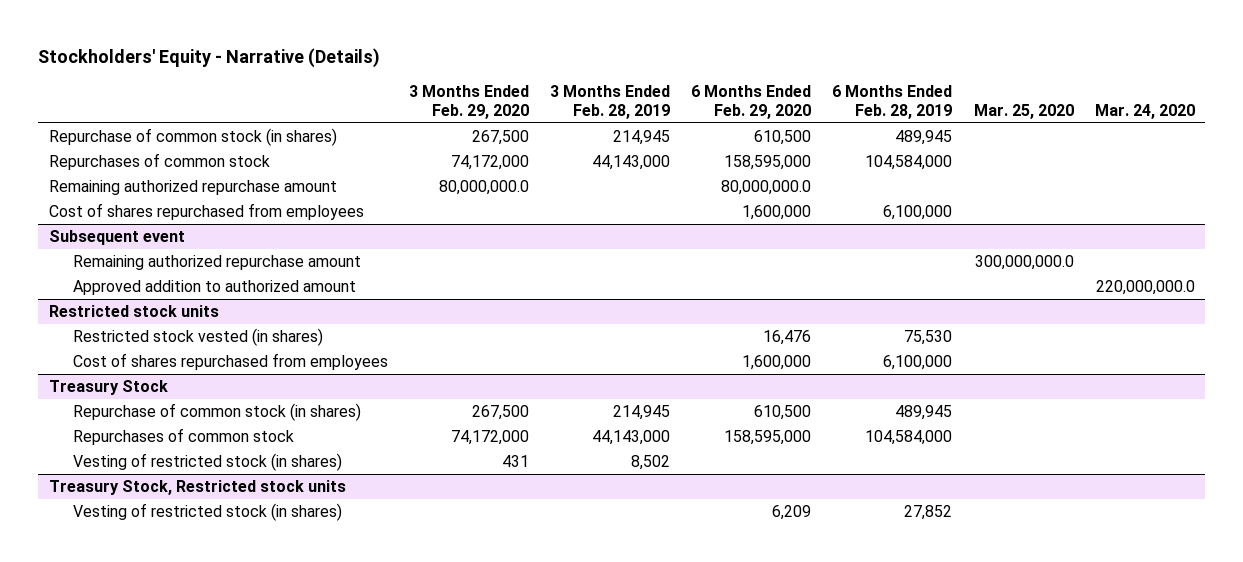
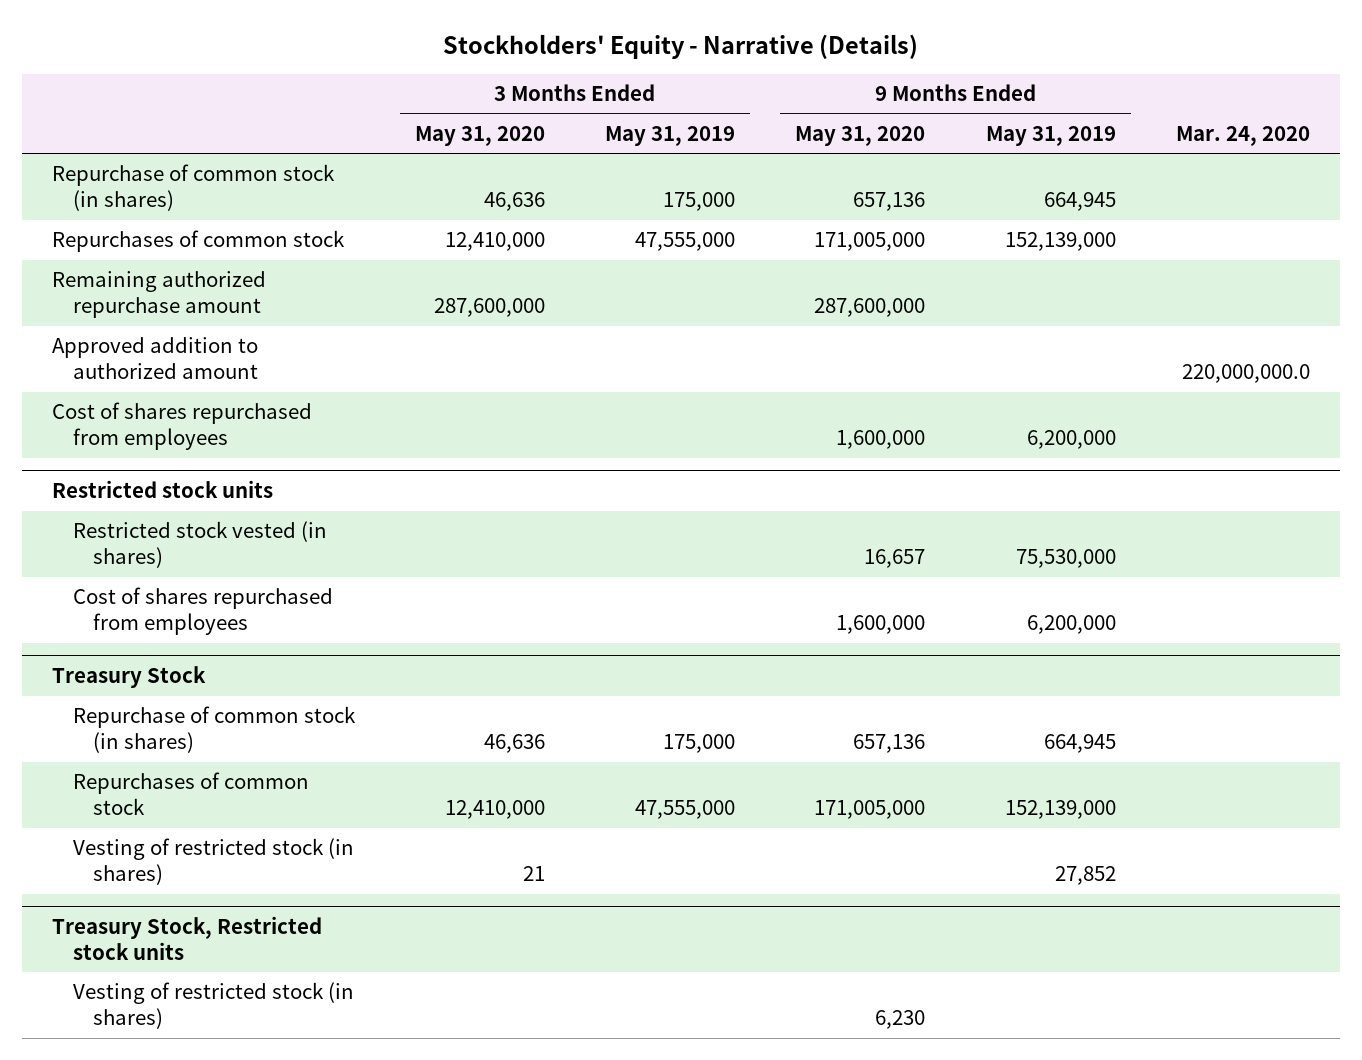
- | 3 Months Ended Feb. 29, 2020 | 3 Months Ended Feb. 28, 2019 | 6 Months Ended Feb. 29, 2020 | 6 Months Ended Feb. 28, 2019 | Mar. 25, 2020 | Mar. 24, 2020
+ | 3 Months Ended May 31, 2020 | 3 Months Ended May 31, 2019 | 9 Months Ended May 31, 2020 | 9 Months Ended May 31, 2019 | Mar. 24, 2020
+ Approved addition to authorized amount | | | | | 220,000,000.0
- Subsequent event
- Remaining authorized repurchase amount | | | | | 300,000,000.0 |
- Approved addition to authorized amount | | | | | | 220,000,000.0

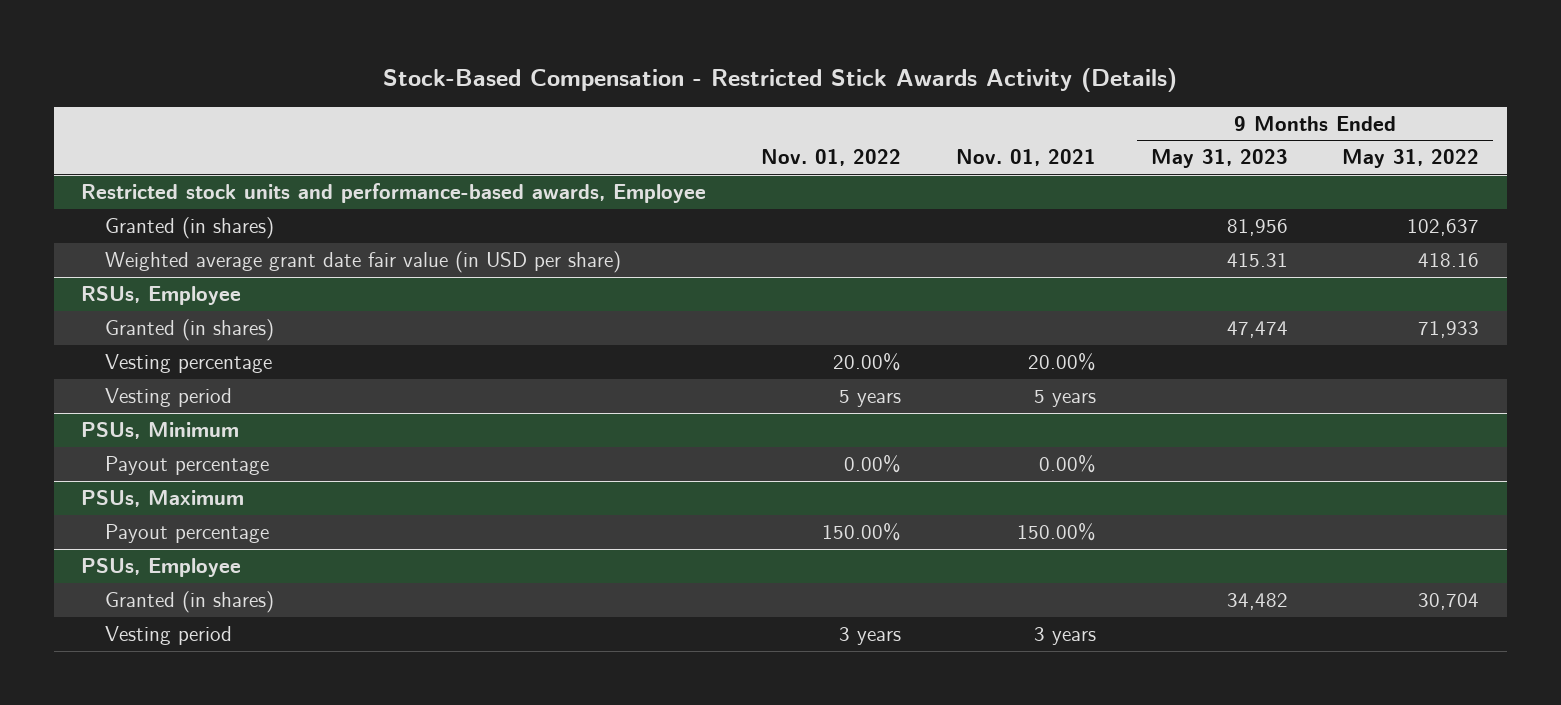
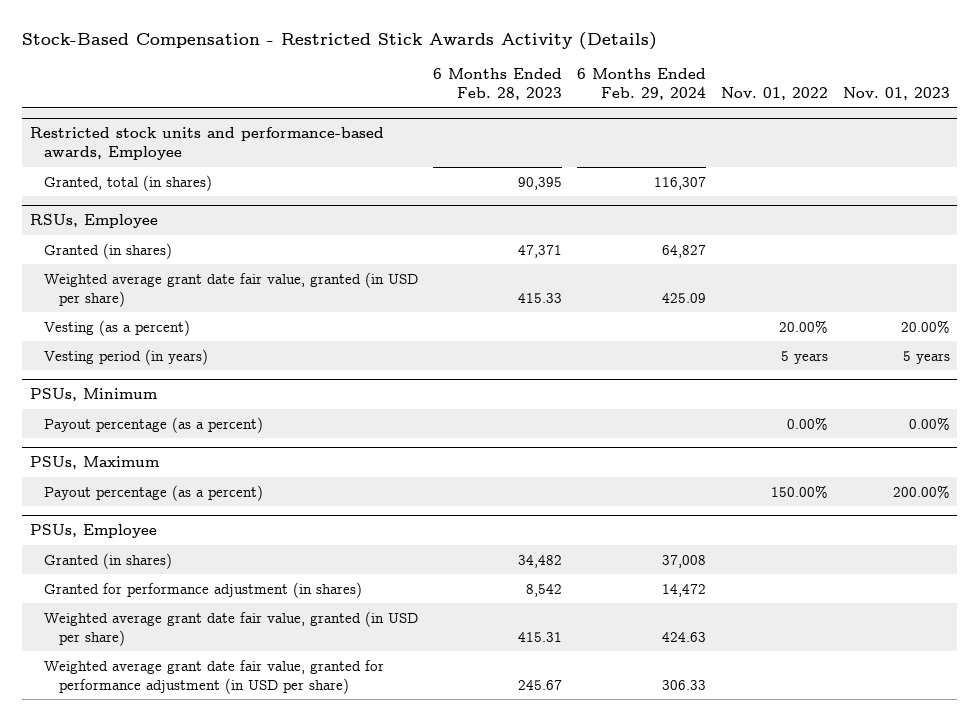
- | Nov. 01, 2022 | Nov. 01, 2021 | 9 Months Ended May 31, 2023 | 9 Months Ended May 31, 2022
+ | 6 Months Ended Feb. 28, 2023 | 6 Months Ended Feb. 29, 2024 | Nov. 01, 2022 | Nov. 01, 2023
@ Restricted stock units and performance-based awards, Employee
- Granted (in shares) | | | 81,956 | 102,637
- Weighted average grant date fair value (in USD per share) | | | 415.31 | 418.16
+ Granted, total (in shares) | 90,395 | 116,307 | |
@ RSUs, Employee
- Vesting percentage | 20.00% | 20.00% | |
- Vesting period | 5 years | 5 years | |
+ Weighted average grant date fair value, granted (in USD per share) | 415.33 | 425.09 | |
+ Vesting (as a percent) | | | 20.00% | 20.00%
+ Vesting period (in years) | | | 5 years | 5 years
@ PSUs, Minimum
- Payout percentage | 0.00% | 0.00% | |
+ Payout percentage (as a percent) | | | 0.00% | 0.00%
@ PSUs, Maximum
- Payout percentage | 150.00% | 150.00% | |
+ Payout percentage (as a percent) | | | 150.00% | 200.00%
@ PSUs, Employee
- Vesting period | 3 years | 3 years | |
+ Granted for performance adjustment (in shares) | 8,542 | 14,472 | |
+ Weighted average grant date fair value, granted (in USD per share) | 415.31 | 424.63 | |
+ Weighted average grant date fair value, granted for performance adjustment (in USD per share) | 245.67 | 306.33 | |

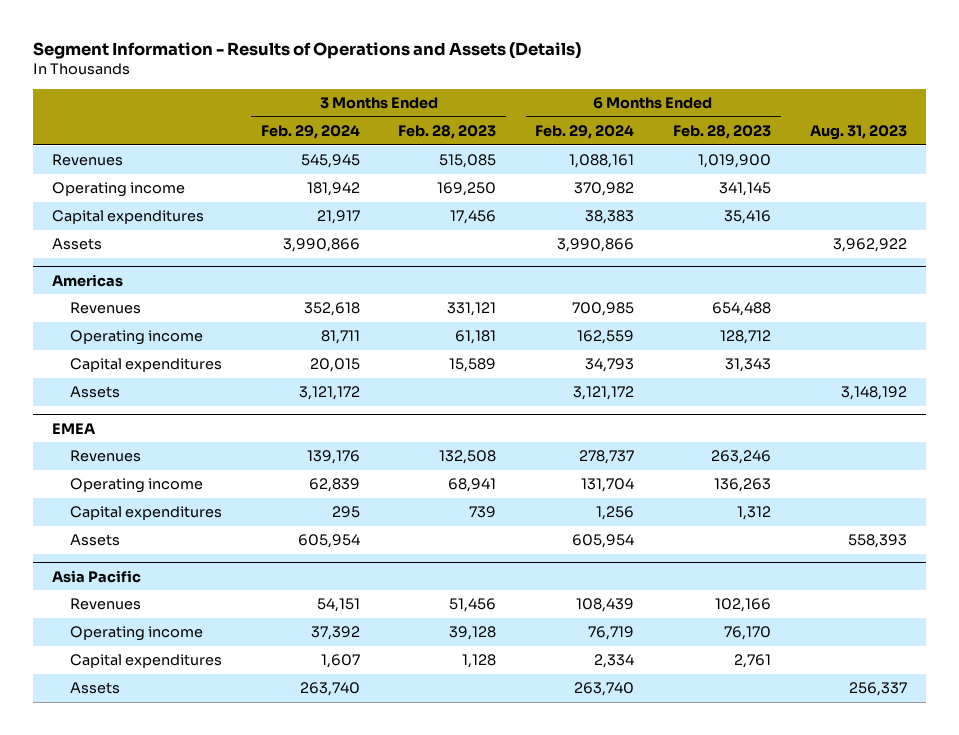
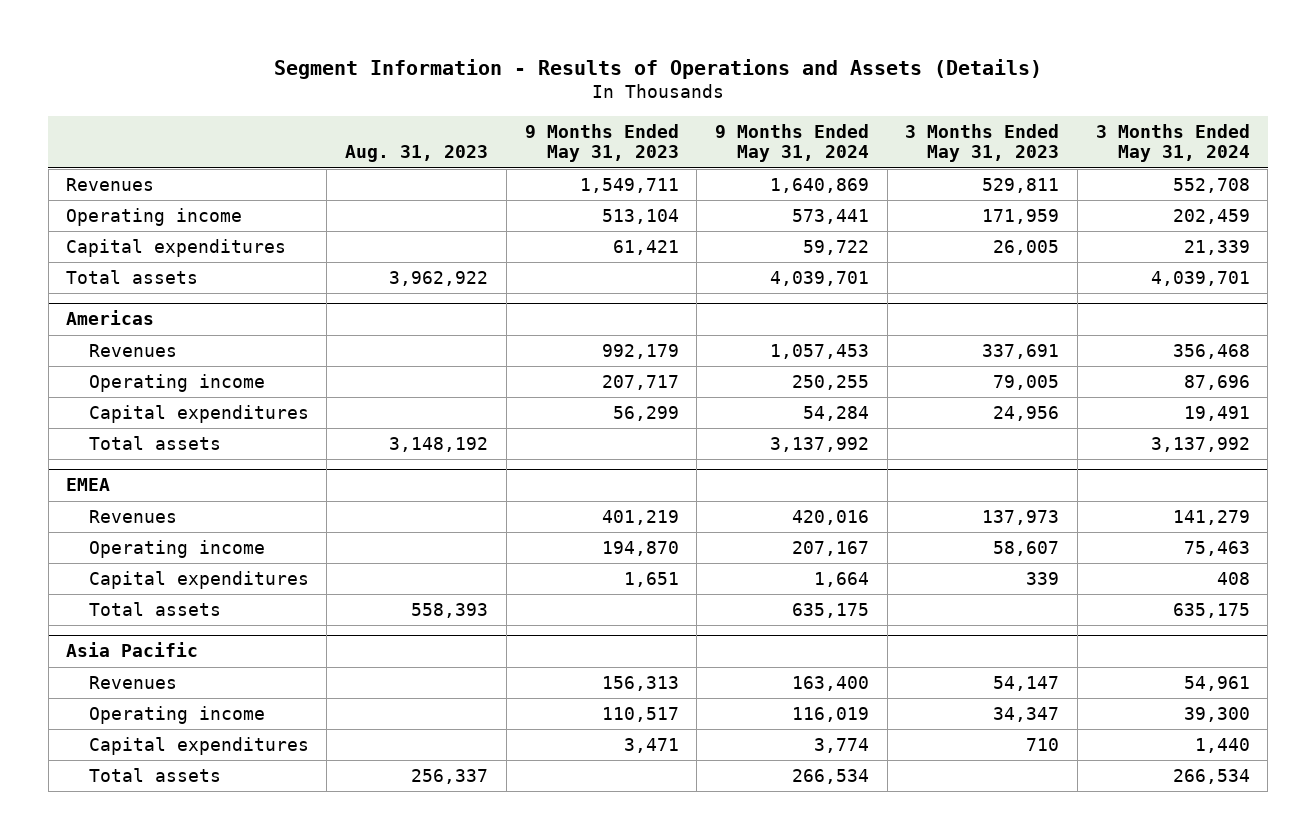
- | 3 Months Ended Feb. 29, 2024 | 3 Months Ended Feb. 28, 2023 | 6 Months Ended Feb. 29, 2024 | 6 Months Ended Feb. 28, 2023 | Aug. 31, 2023
+ | Aug. 31, 2023 | 9 Months Ended May 31, 2023 | 9 Months Ended May 31, 2024 | 3 Months Ended May 31, 2023 | 3 Months Ended May 31, 2024
- Assets | 3,990,866 | | 3,990,866 | | 3,962,922
+ Total assets | 3,962,922 | | 4,039,701 | | 4,039,701
@ Americas
- Assets | 3,121,172 | | 3,121,172 | | 3,148,192
+ Total assets | 3,148,192 | | 3,137,992 | | 3,137,992
@ EMEA
- Assets | 605,954 | | 605,954 | | 558,393
+ Total assets | 558,393 | | 635,175 | | 635,175
@ Asia Pacific
- Assets | 263,740 | | 263,740 | | 256,337
+ Total assets | 256,337 | | 266,534 | | 266,534

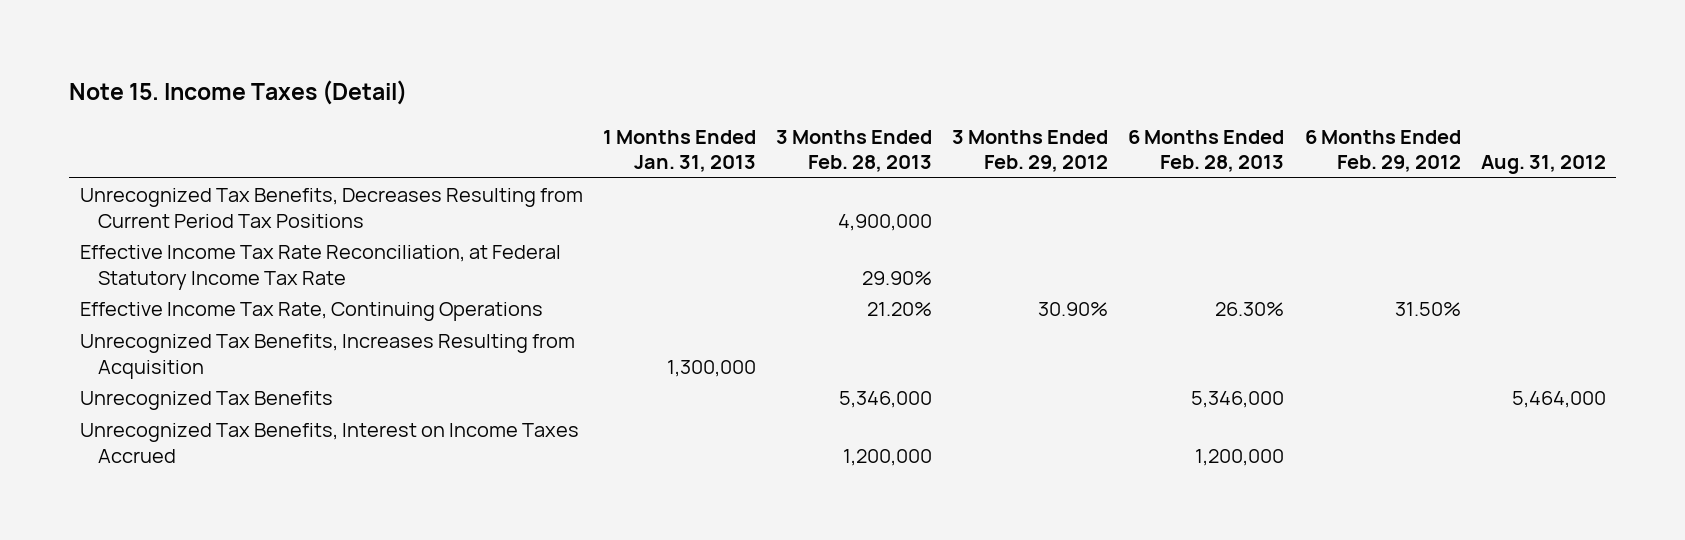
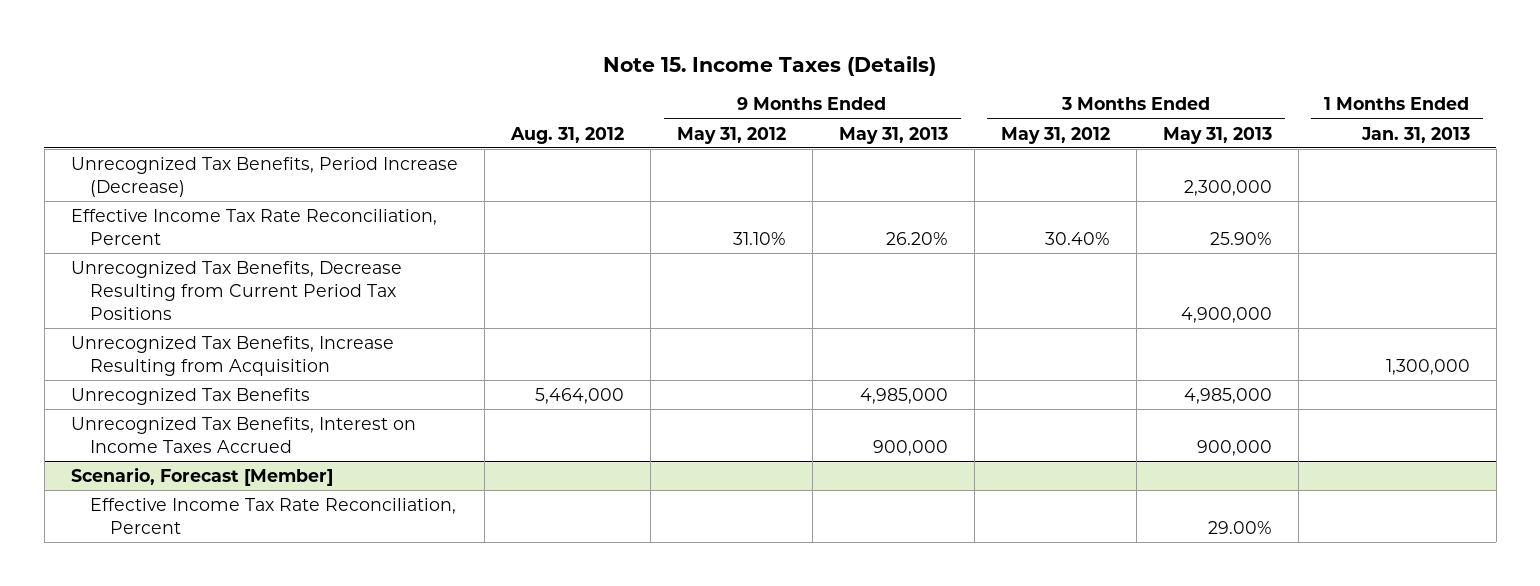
- Note 15. Income Taxes (Detail)
+ Note 15. Income Taxes (Details)
- | 1 Months Ended Jan. 31, 2013 | 3 Months Ended Feb. 28, 2013 | 3 Months Ended Feb. 29, 2012 | 6 Months Ended Feb. 28, 2013 | 6 Months Ended Feb. 29, 2012 | Aug. 31, 2012
+ | Aug. 31, 2012 | 9 Months Ended May 31, 2012 | 9 Months Ended May 31, 2013 | 3 Months Ended May 31, 2012 | 3 Months Ended May 31, 2013 | 1 Months Ended Jan. 31, 2013
- Unrecognized Tax Benefits, Decreases Resulting from Current Period Tax Positions | | 4,900,000 | | | |
- Effective Income Tax Rate Reconciliation, at Federal Statutory Income Tax Rate | | 29.90% | | | |
- Effective Income Tax Rate, Continuing Operations | | 21.20% | 30.90% | 26.30% | 31.50% |
- Unrecognized Tax Benefits, Increases Resulting from Acquisition | 1,300,000 | | | | |
+ Unrecognized Tax Benefits, Period Increase (Decrease) | | | | | 2,300,000 |
+ Effective Income Tax Rate Reconciliation, Percent | | 31.10% | 26.20% | 30.40% | 25.90% |
+ Unrecognized Tax Benefits, Decrease Resulting from Current Period Tax Positions | | | | | 4,900,000 |
+ Unrecognized Tax Benefits, Increase Resulting from Acquisition | | | | | | 1,300,000
+ Scenario, Forecast [Member]
+ Effective Income Tax Rate Reconciliation, Percent | | | | | 29.00% |

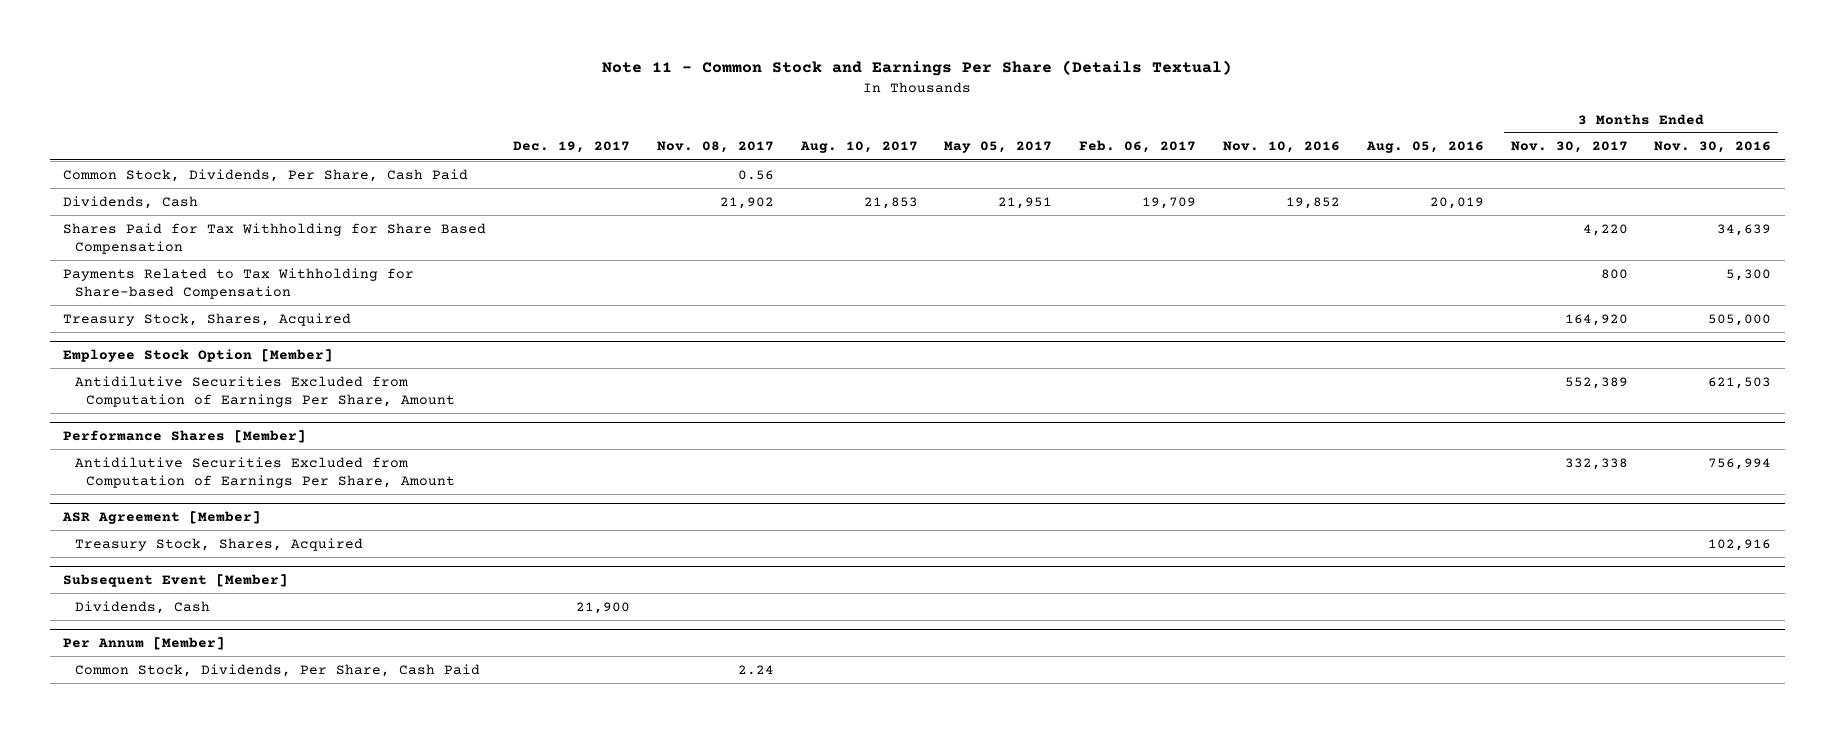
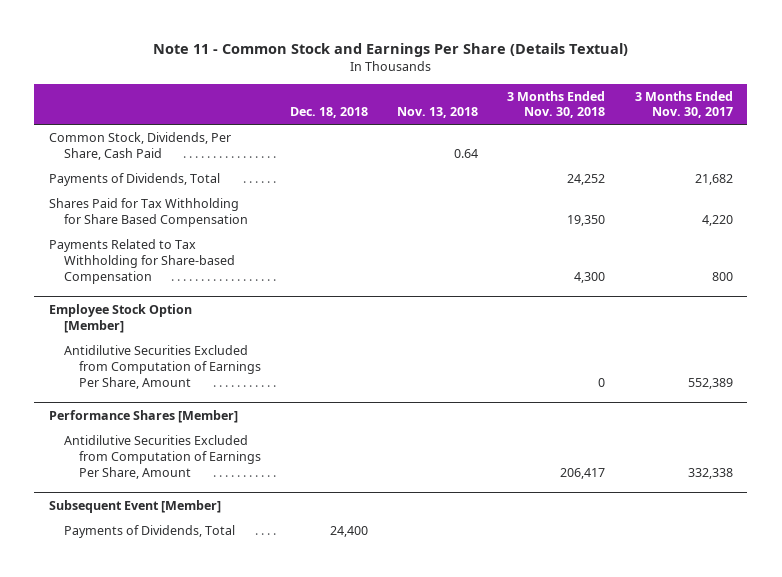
- | Dec. 19, 2017 | Nov. 08, 2017 | Aug. 10, 2017 | May 05, 2017 | Feb. 06, 2017 | Nov. 10, 2016 | Aug. 05, 2016 | 3 Months Ended Nov. 30, 2017 | 3 Months Ended Nov. 30, 2016
+ | Dec. 18, 2018 | Nov. 13, 2018 | 3 Months Ended Nov. 30, 2018 | 3 Months Ended Nov. 30, 2017
- Dividends, Cash | | 21,902 | 21,853 | 21,951 | 19,709 | 19,852 | 20,019 | |
+ Payments of Dividends, Total | | | 24,252 | 21,682
- Treasury Stock, Shares, Acquired | | | | | | | | 164,920 | 505,000
- ASR Agreement [Member]
- Treasury Stock, Shares, Acquired | | | | | | | | | 102,916
@ Subsequent Event [Member]
- Dividends, Cash | 21,900 | | | | | | | |
- Per Annum [Member]
- Common Stock, Dividends, Per Share, Cash Paid | | 2.24 | | | | | | |
@ Subsequent Event [Member]
+ Payments of Dividends, Total | 24,400 | | |

